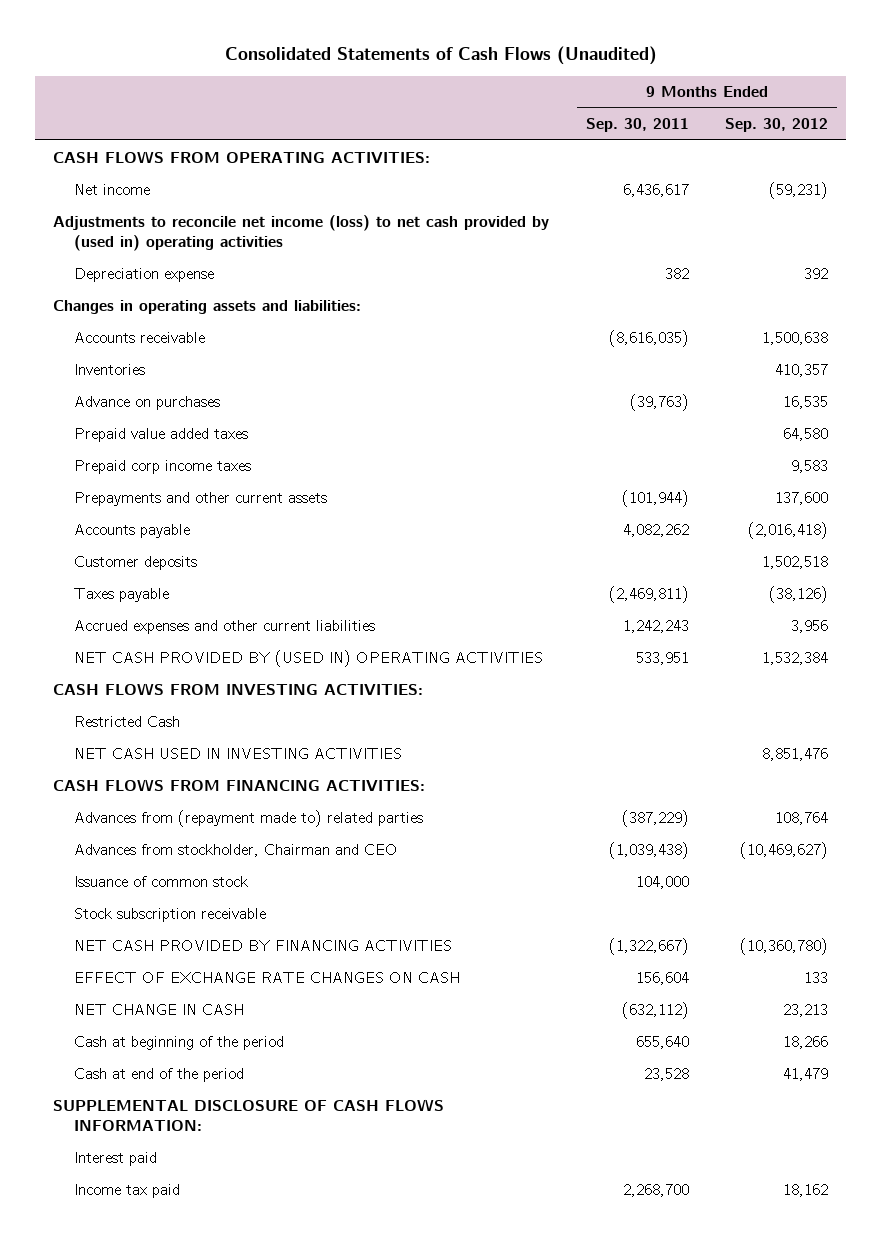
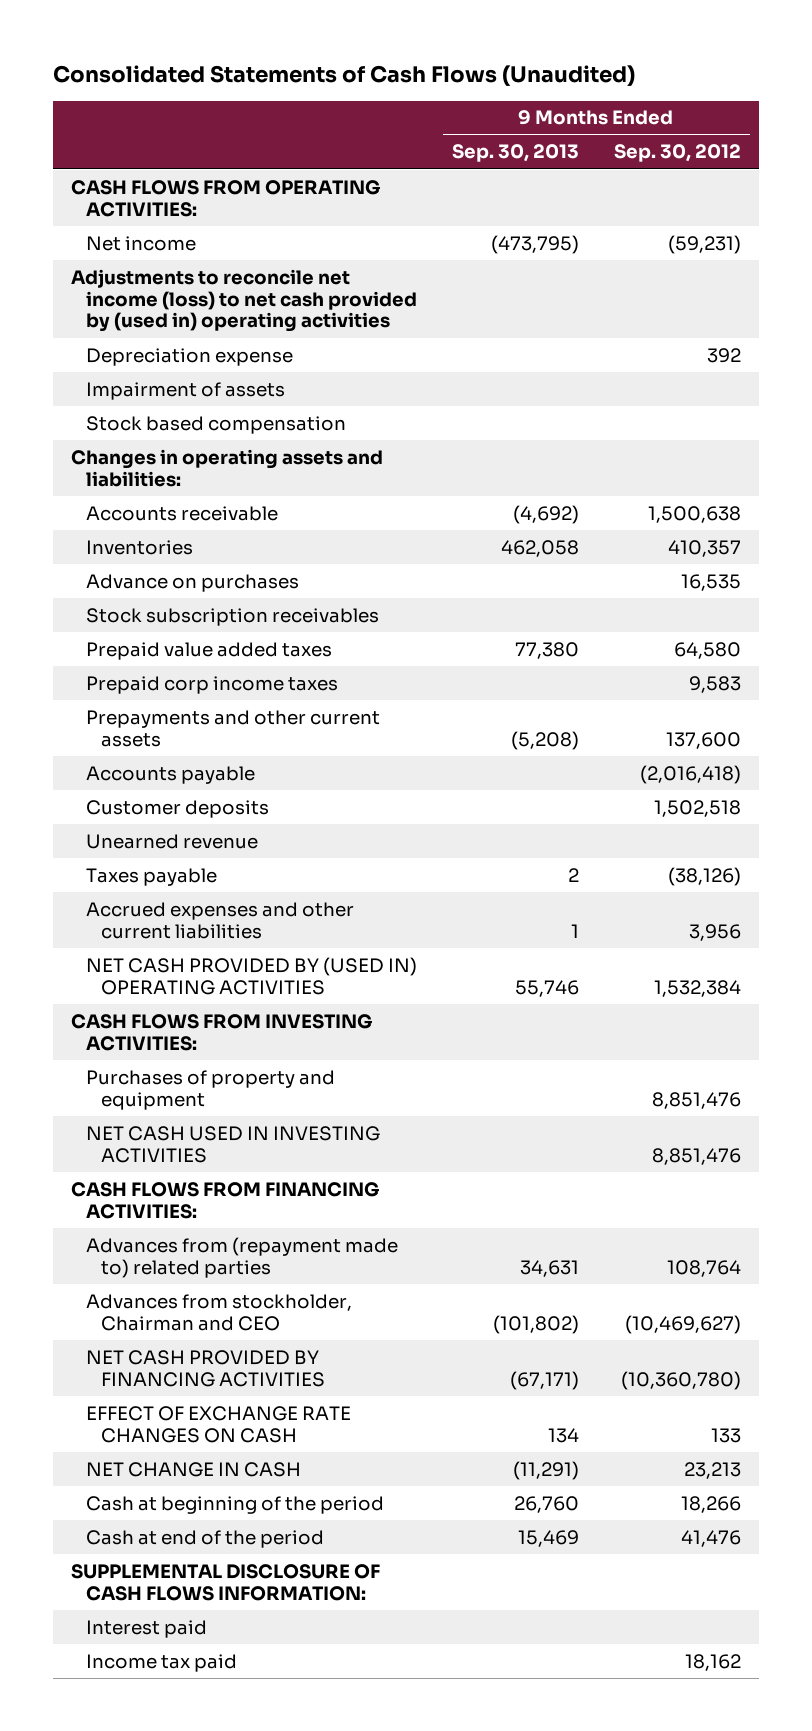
- | 9 Months Ended Sep. 30, 2011 | 9 Months Ended Sep. 30, 2012
+ | 9 Months Ended Sep. 30, 2013 | 9 Months Ended Sep. 30, 2012
+ Impairment of assets
+ Stock based compensation
+ Stock subscription receivables
+ Unearned revenue
- Restricted Cash
+ Purchases of property and equipment | | 8,851,476
- Issuance of common stock | 104,000 |
- Stock subscription receivable
- Cash at end of the period | 23,528 | 41,479
+ Cash at end of the period | 15,469 | 41,476

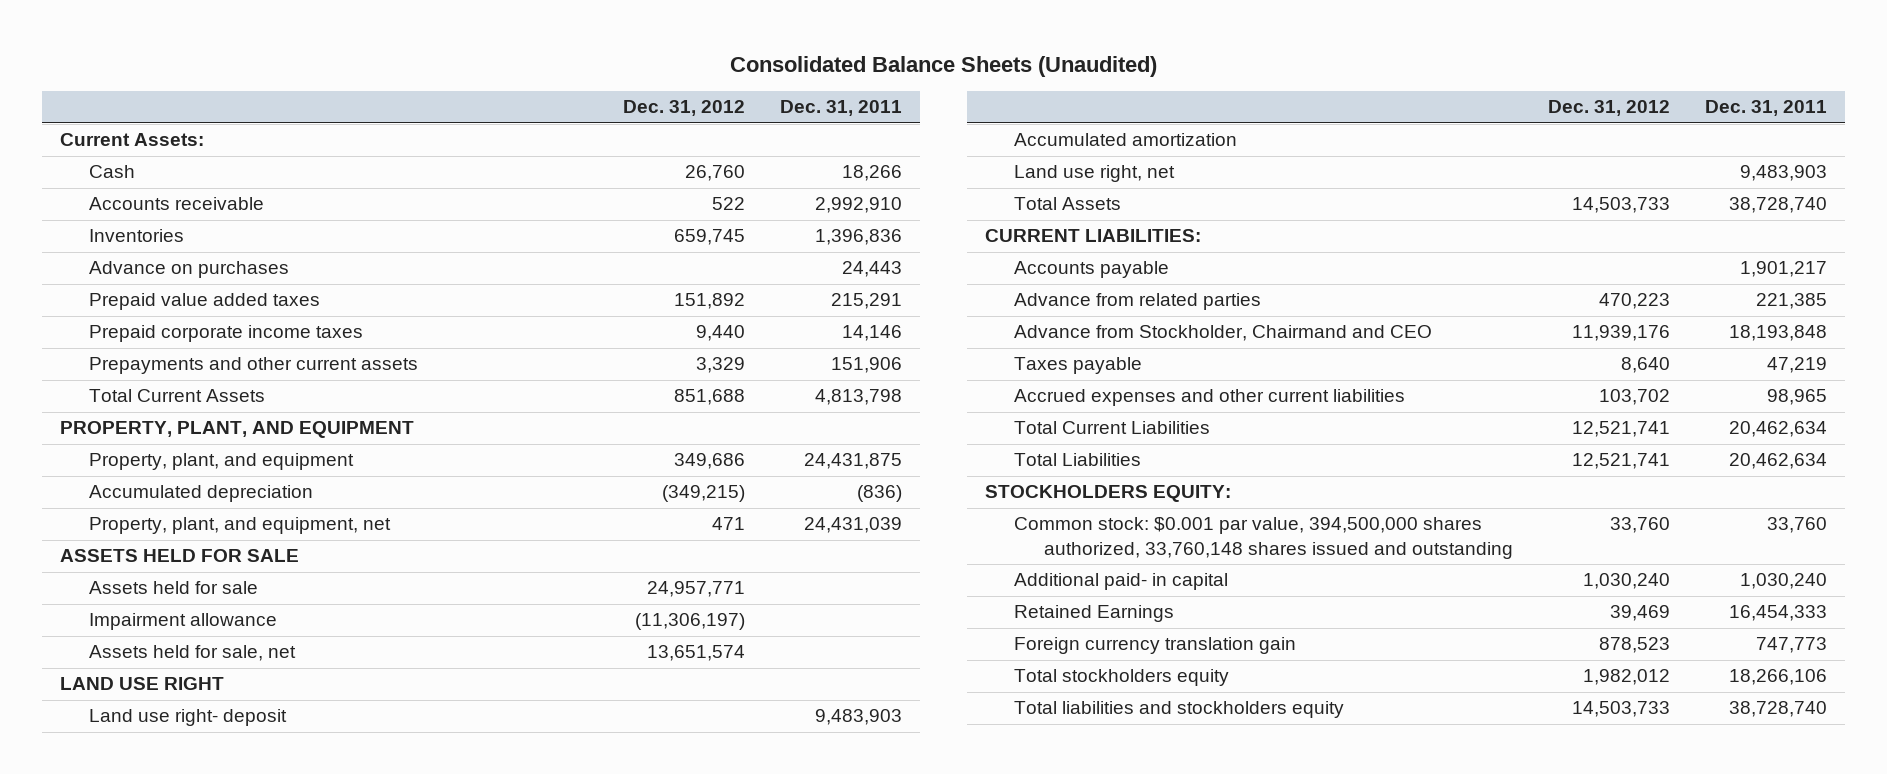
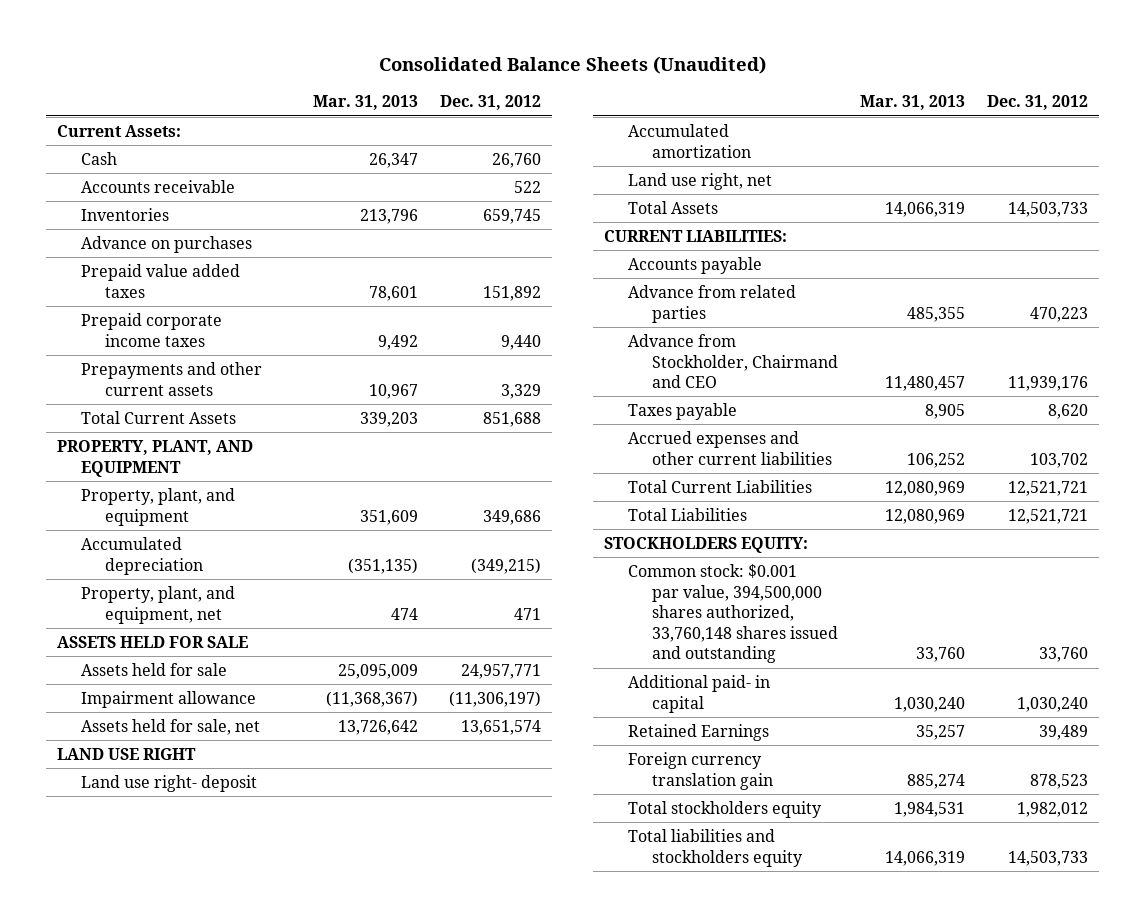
- | Dec. 31, 2012 | Dec. 31, 2011
+ | Mar. 31, 2013 | Dec. 31, 2012
- Taxes payable | 8,640 | 47,219
+ Taxes payable | 8,905 | 8,620
- Total Current Liabilities | 12,521,741 | 20,462,634
- Total Liabilities | 12,521,741 | 20,462,634
+ Total Current Liabilities | 12,080,969 | 12,521,721
+ Total Liabilities | 12,080,969 | 12,521,721
- Retained Earnings | 39,469 | 16,454,333
+ Retained Earnings | 35,257 | 39,489

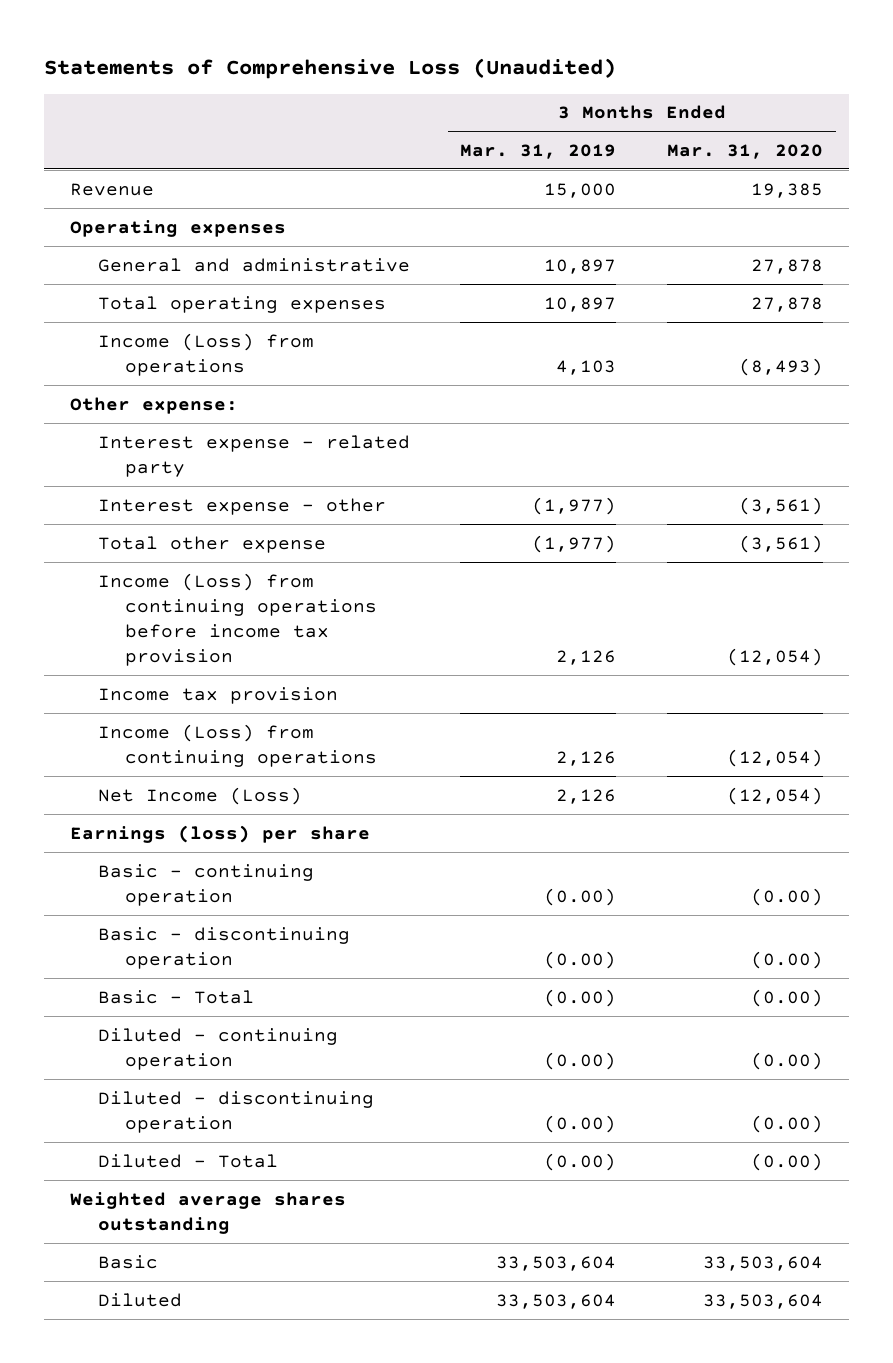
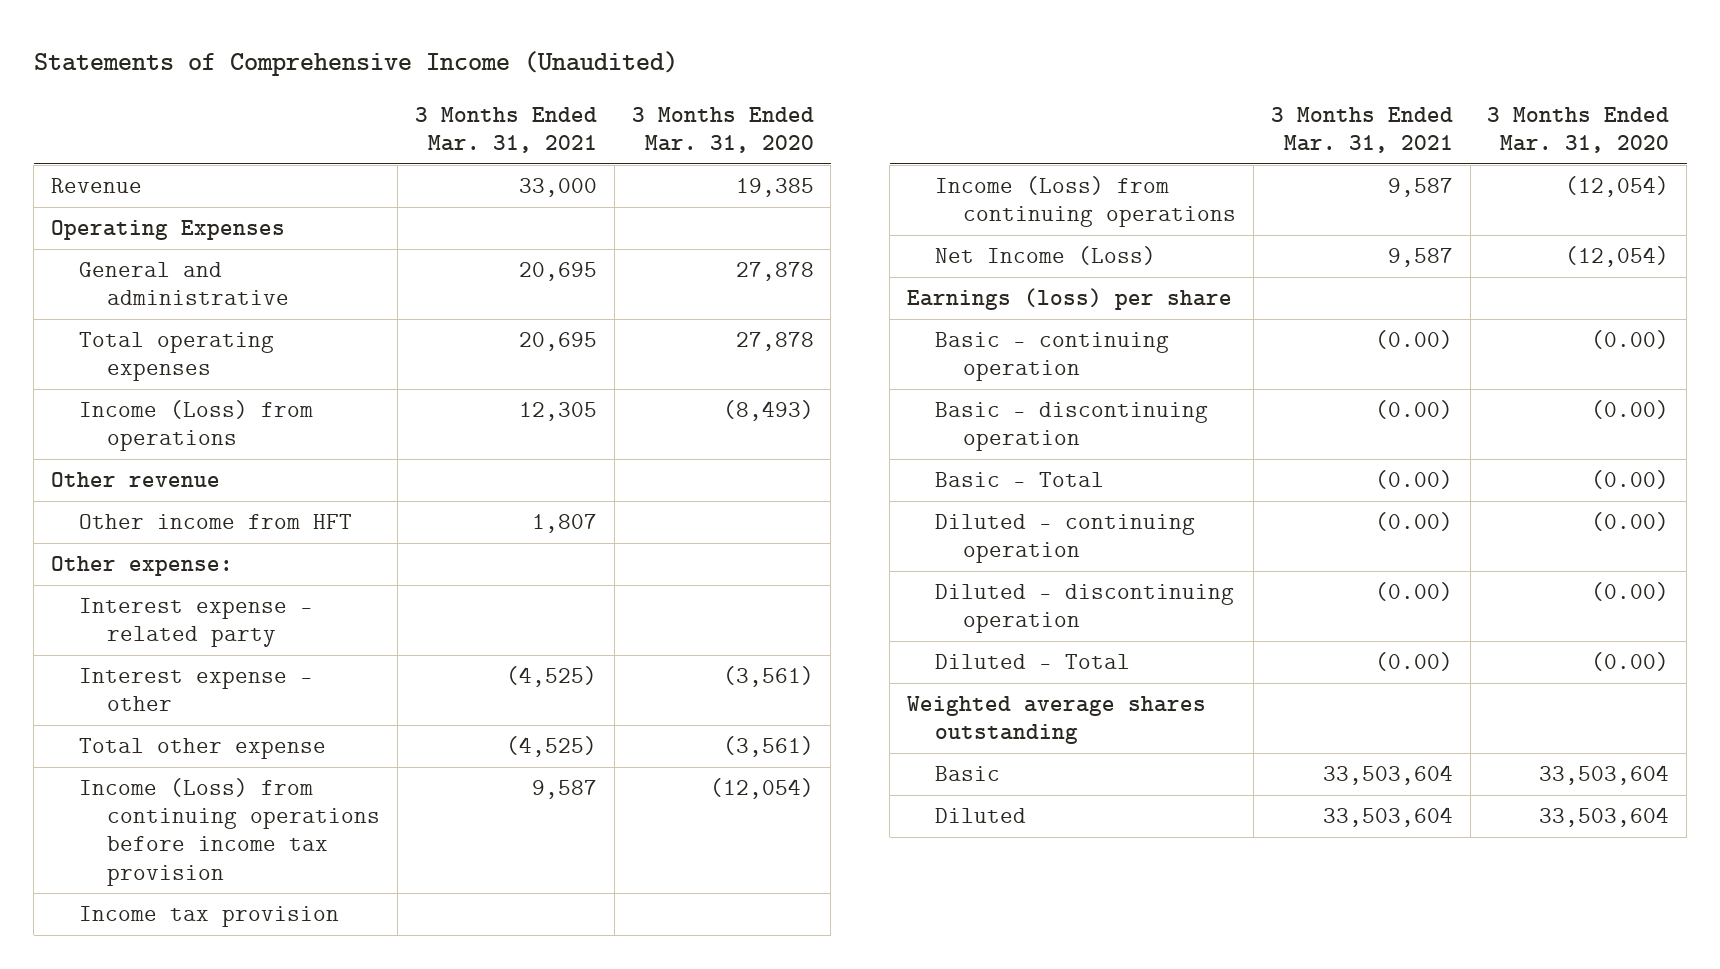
- Statements of Comprehensive Loss (Unaudited)
+ Statements of Comprehensive Income (Unaudited)
- | 3 Months Ended Mar. 31, 2019 | 3 Months Ended Mar. 31, 2020
+ | 3 Months Ended Mar. 31, 2021 | 3 Months Ended Mar. 31, 2020
- Operating expenses
+ Operating Expenses
+ Other revenue
+ Other income from HFT | 1,807 |

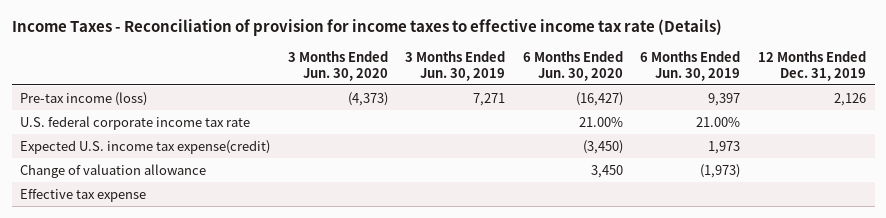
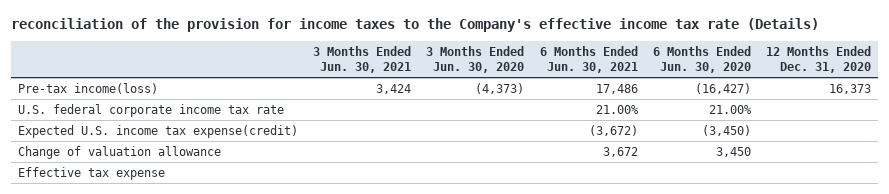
- Income Taxes - Reconciliation of provision for income taxes to effective income tax rate (Details)
+ reconciliation of the provision for income taxes to the Company's effective income tax rate (Details)
- | 3 Months Ended Jun. 30, 2020 | 3 Months Ended Jun. 30, 2019 | 6 Months Ended Jun. 30, 2020 | 6 Months Ended Jun. 30, 2019 | 12 Months Ended Dec. 31, 2019
+ | 3 Months Ended Jun. 30, 2021 | 3 Months Ended Jun. 30, 2020 | 6 Months Ended Jun. 30, 2021 | 6 Months Ended Jun. 30, 2020 | 12 Months Ended Dec. 31, 2020
- Pre-tax income (loss) | (4,373) | 7,271 | (16,427) | 9,397 | 2,126
+ Pre-tax income(loss) | 3,424 | (4,373) | 17,486 | (16,427) | 16,373

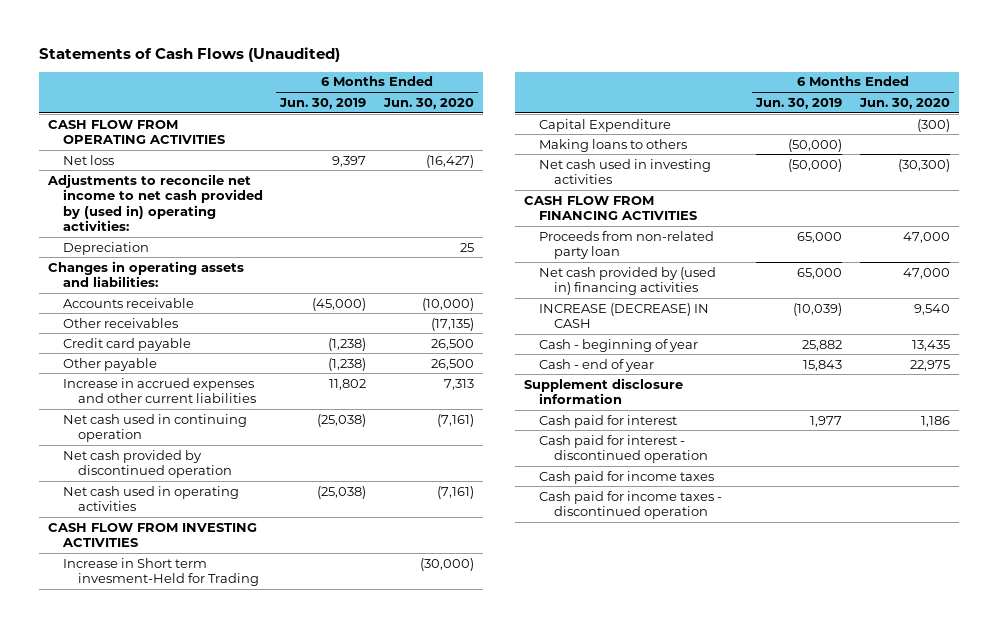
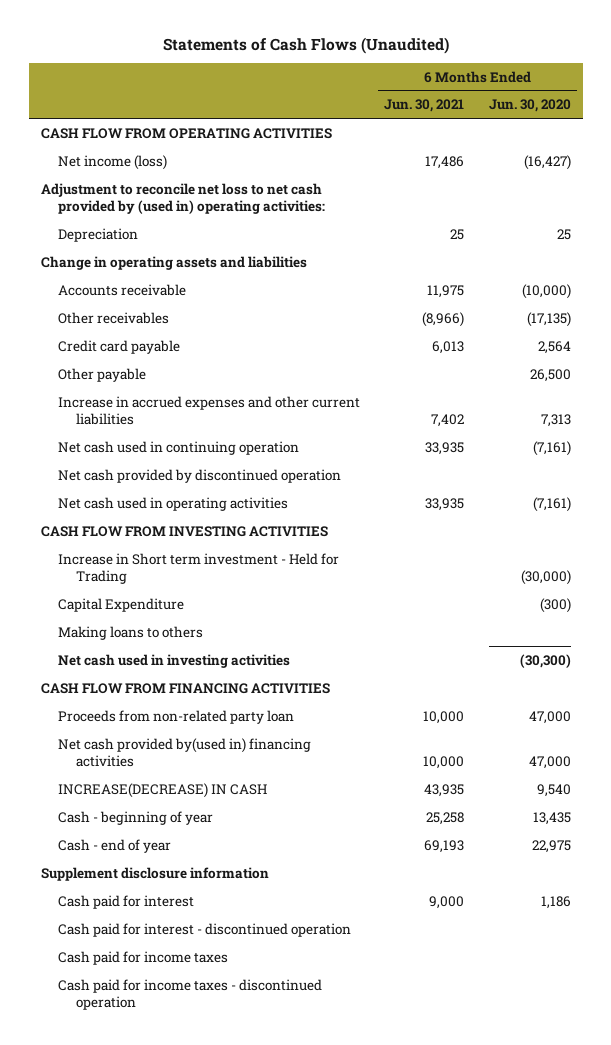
- | 6 Months Ended Jun. 30, 2019 | 6 Months Ended Jun. 30, 2020
+ | 6 Months Ended Jun. 30, 2021 | 6 Months Ended Jun. 30, 2020
- Net loss | 9,397 | (16,427)
- Adjustments to reconcile net income to net cash provided by (used in) operating activities:
+ Net income (loss) | 17,486 | (16,427)
+ Adjustment to reconcile net loss to net cash provided by (used in) operating activities:
- Changes in operating assets and liabilities:
+ Change in operating assets and liabilities
- Credit card payable | (1,238) | 26,500
+ Credit card payable | 6,013 | 2,564
- Increase in Short term invesment-Held for Trading | | (30,000)
+ Increase in Short term investment - Held for Trading | | (30,000)
- Net cash provided by (used in) financing activities | 65,000 | 47,000
- INCREASE (DECREASE) IN CASH | (10,039) | 9,540
+ Net cash provided by(used in) financing activities | 10,000 | 47,000
+ INCREASE(DECREASE) IN CASH | 43,935 | 9,540

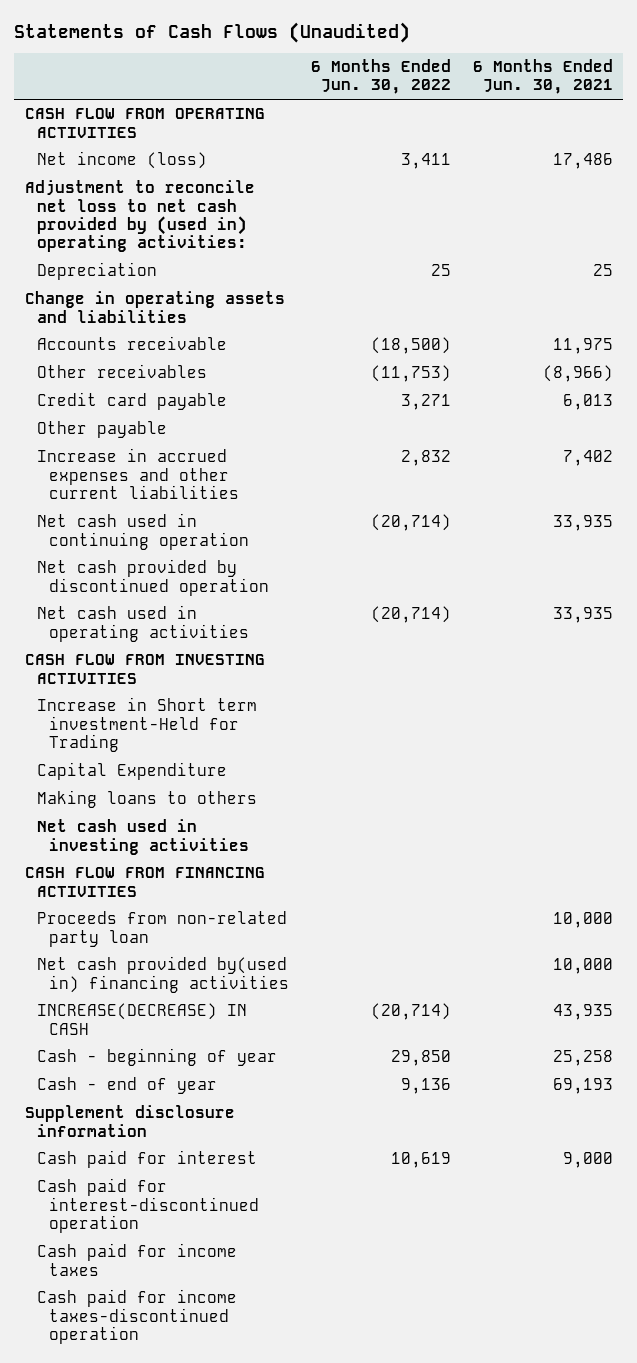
- | 6 Months Ended Jun. 30, 2021 | 6 Months Ended Jun. 30, 2020
+ | 6 Months Ended Jun. 30, 2022 | 6 Months Ended Jun. 30, 2021
- Increase in Short term investment - Held for Trading | | (30,000)
+ Increase in Short term investment-Held for Trading
- Cash paid for interest - discontinued operation
+ Cash paid for interest-discontinued operation
- Cash paid for income taxes - discontinued operation
+ Cash paid for income taxes-discontinued operation

